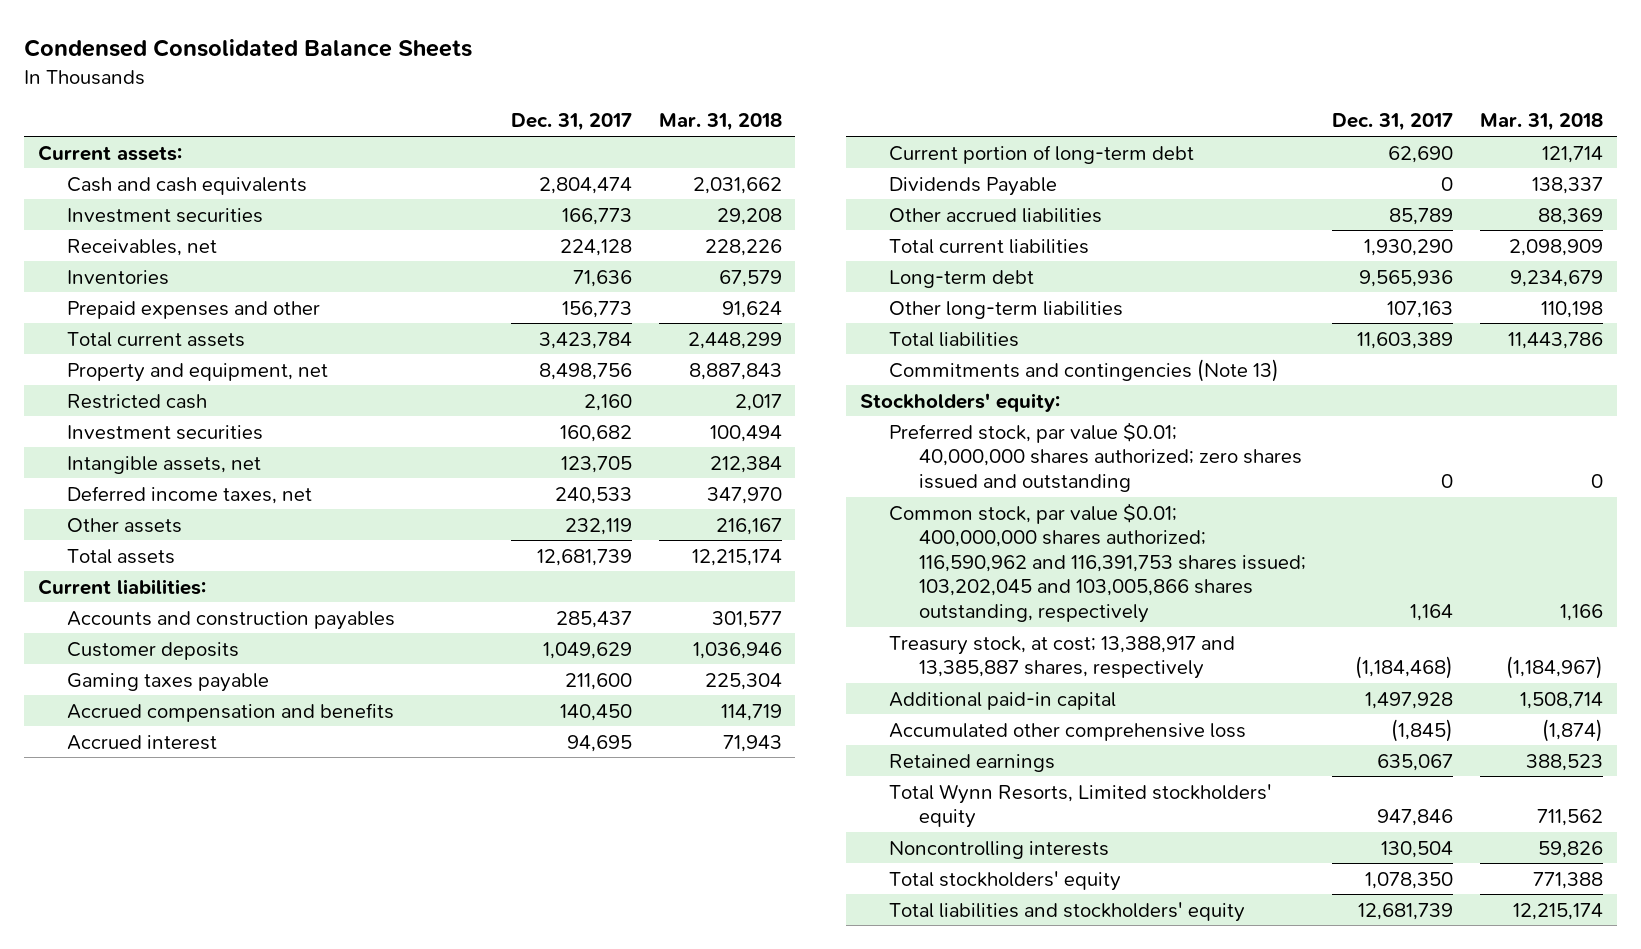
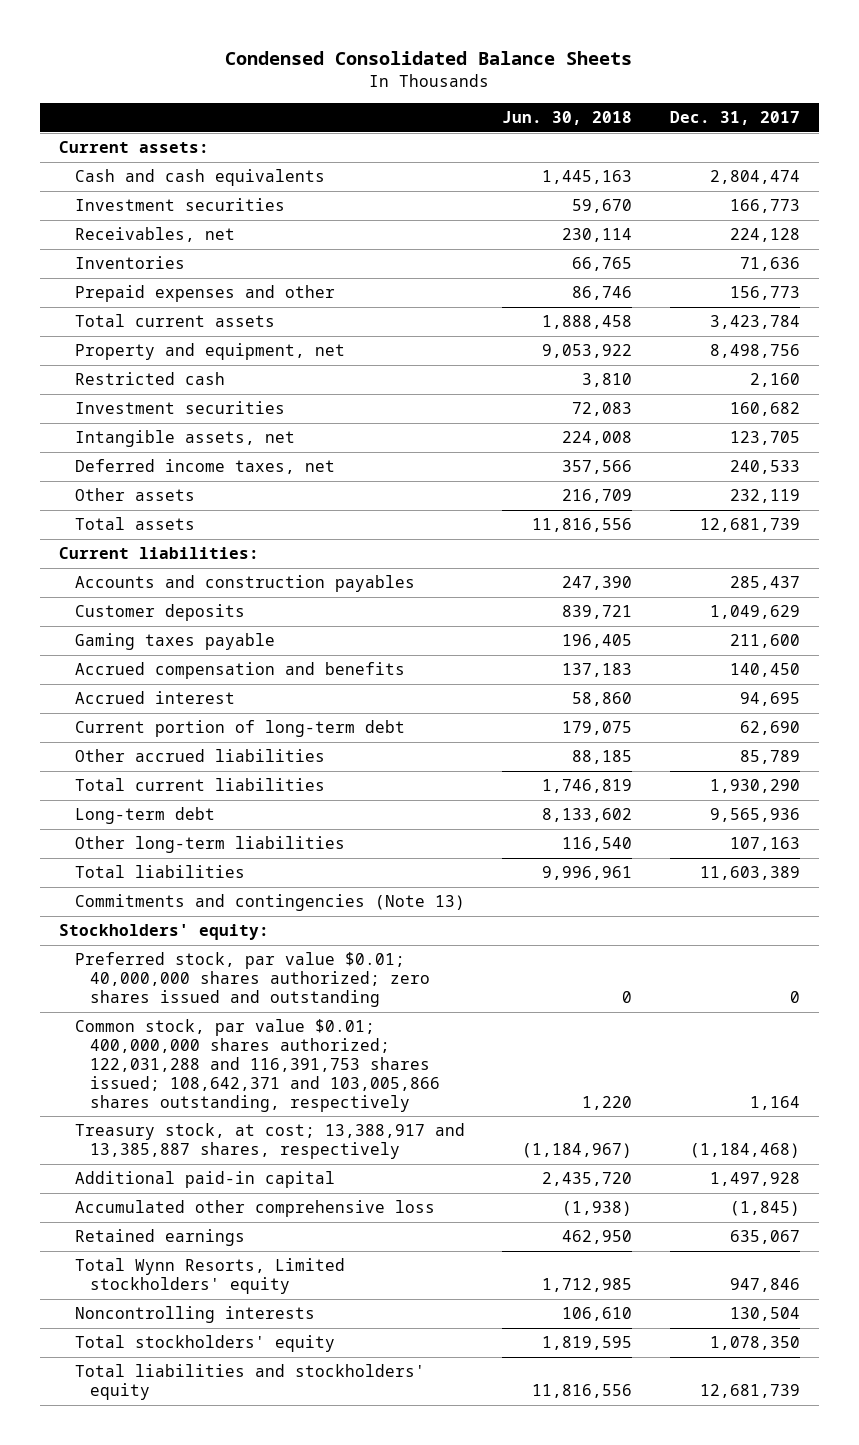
- | Dec. 31, 2017 | Mar. 31, 2018
+ | Jun. 30, 2018 | Dec. 31, 2017
- Dividends Payable | 0 | 138,337
- Common stock, par value $0.01; 400,000,000 shares authorized; 116,590,962 and 116,391,753 shares issued; 103,202,045 and 103,005,866 shares outstanding, respectively | 1,164 | 1,166
+ Common stock, par value $0.01; 400,000,000 shares authorized; 122,031,288 and 116,391,753 shares issued; 108,642,371 and 103,005,866 shares outstanding, respectively | 1,220 | 1,164

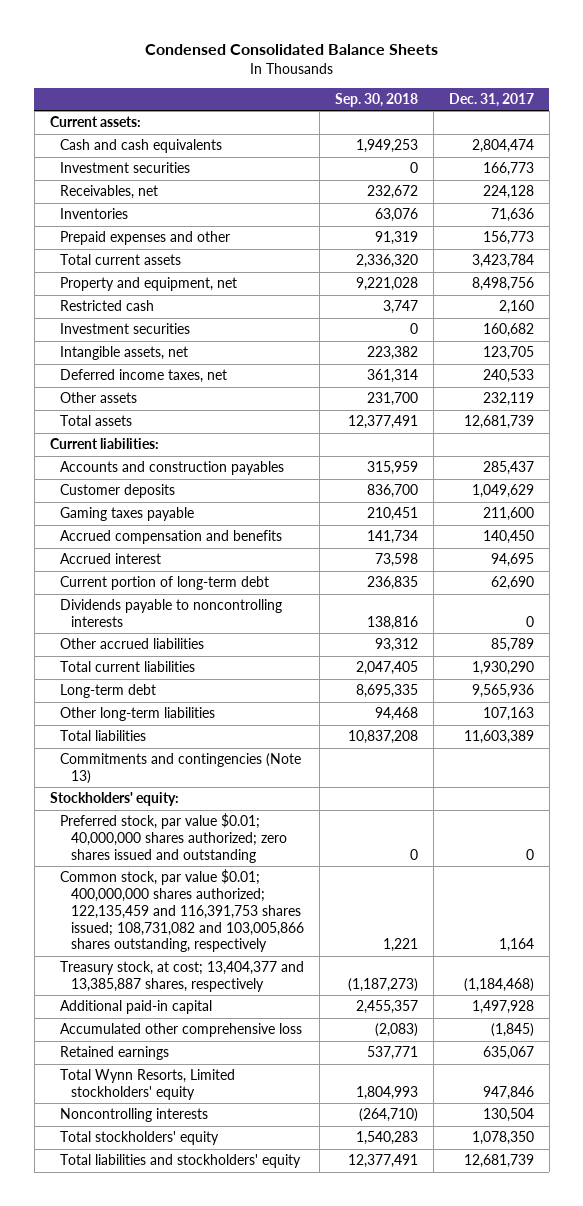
- | Jun. 30, 2018 | Dec. 31, 2017
+ | Sep. 30, 2018 | Dec. 31, 2017
+ Dividends payable to noncontrolling interests | 138,816 | 0
- Common stock, par value $0.01; 400,000,000 shares authorized; 122,031,288 and 116,391,753 shares issued; 108,642,371 and 103,005,866 shares outstanding, respectively | 1,220 | 1,164
- Treasury stock, at cost; 13,388,917 and 13,385,887 shares, respectively | (1,184,967) | (1,184,468)
+ Common stock, par value $0.01; 400,000,000 shares authorized; 122,135,459 and 116,391,753 shares issued; 108,731,082 and 103,005,866 shares outstanding, respectively | 1,221 | 1,164
+ Treasury stock, at cost; 13,404,377 and 13,385,887 shares, respectively | (1,187,273) | (1,184,468)

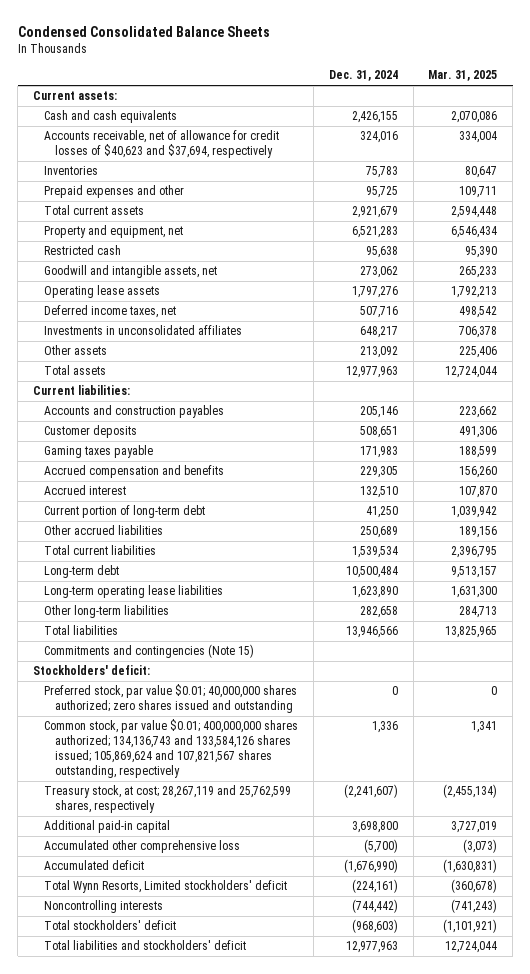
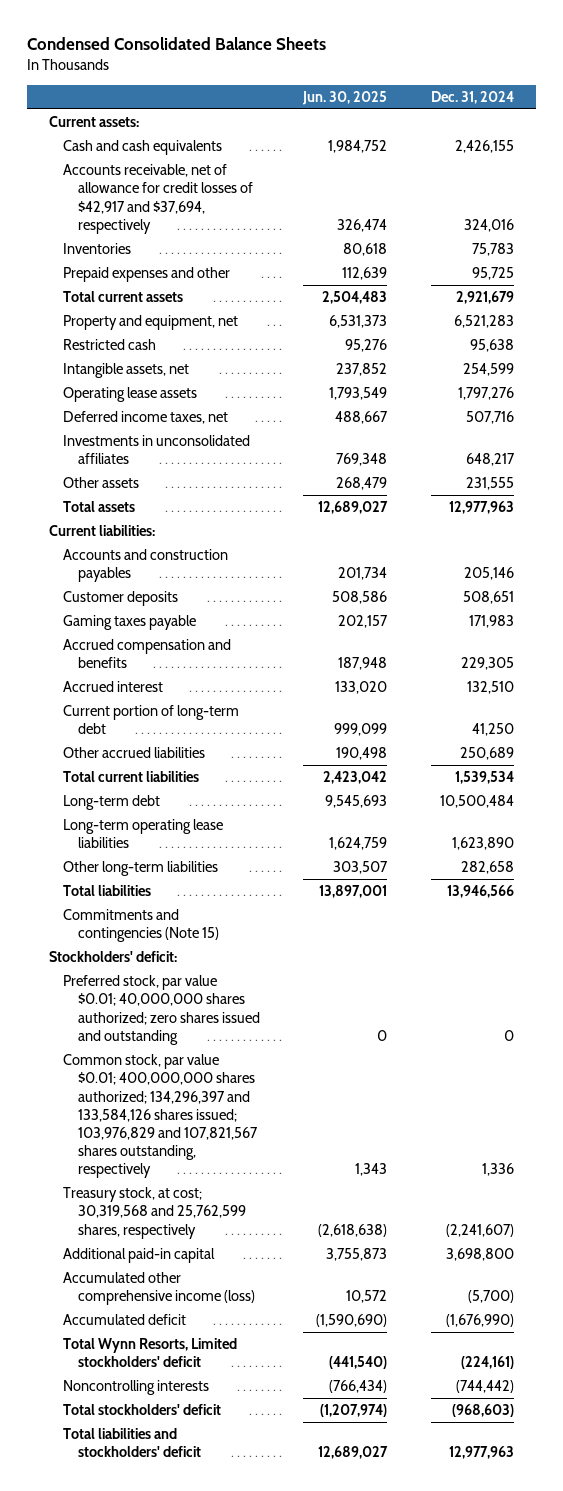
- | Dec. 31, 2024 | Mar. 31, 2025
+ | Jun. 30, 2025 | Dec. 31, 2024
- Accounts receivable, net of allowance for credit losses of $40,623 and $37,694, respectively | 324,016 | 334,004
+ Accounts receivable, net of allowance for credit losses of $42,917 and $37,694, respectively | 326,474 | 324,016
- Goodwill and intangible assets, net | 273,062 | 265,233
+ Intangible assets, net | 237,852 | 254,599
- Other assets | 213,092 | 225,406
+ Other assets | 268,479 | 231,555
- Common stock, par value $0.01; 400,000,000 shares authorized; 134,136,743 and 133,584,126 shares issued; 105,869,624 and 107,821,567 shares outstanding, respectively | 1,336 | 1,341
- Treasury stock, at cost; 28,267,119 and 25,762,599 shares, respectively | (2,241,607) | (2,455,134)
+ Common stock, par value $0.01; 400,000,000 shares authorized; 134,296,397 and 133,584,126 shares issued; 103,976,829 and 107,821,567 shares outstanding, respectively | 1,343 | 1,336
+ Treasury stock, at cost; 30,319,568 and 25,762,599 shares, respectively | (2,618,638) | (2,241,607)
- Accumulated other comprehensive loss | (5,700) | (3,073)
+ Accumulated other comprehensive income (loss) | 10,572 | (5,700)

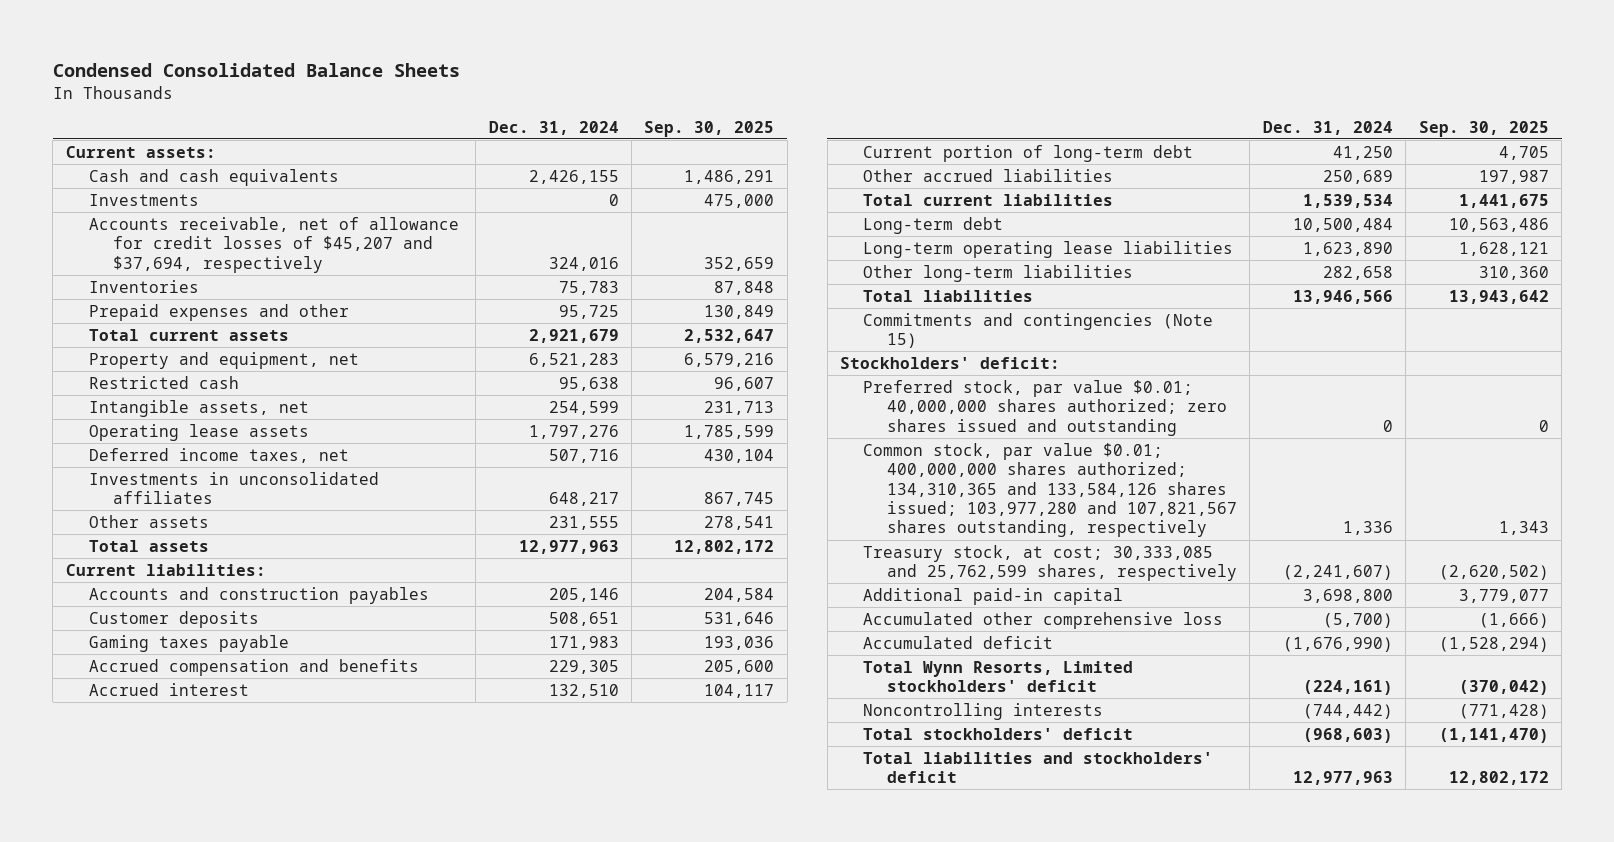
- | Jun. 30, 2025 | Dec. 31, 2024
+ | Dec. 31, 2024 | Sep. 30, 2025
- Accounts receivable, net of allowance for credit losses of $42,917 and $37,694, respectively | 326,474 | 324,016
+ Investments | 0 | 475,000
+ Accounts receivable, net of allowance for credit losses of $45,207 and $37,694, respectively | 324,016 | 352,659
- Common stock, par value $0.01; 400,000,000 shares authorized; 134,296,397 and 133,584,126 shares issued; 103,976,829 and 107,821,567 shares outstanding, respectively | 1,343 | 1,336
- Treasury stock, at cost; 30,319,568 and 25,762,599 shares, respectively | (2,618,638) | (2,241,607)
+ Common stock, par value $0.01; 400,000,000 shares authorized; 134,310,365 and 133,584,126 shares issued; 103,977,280 and 107,821,567 shares outstanding, respectively | 1,336 | 1,343
+ Treasury stock, at cost; 30,333,085 and 25,762,599 shares, respectively | (2,241,607) | (2,620,502)
- Accumulated other comprehensive income (loss) | 10,572 | (5,700)
+ Accumulated other comprehensive loss | (5,700) | (1,666)

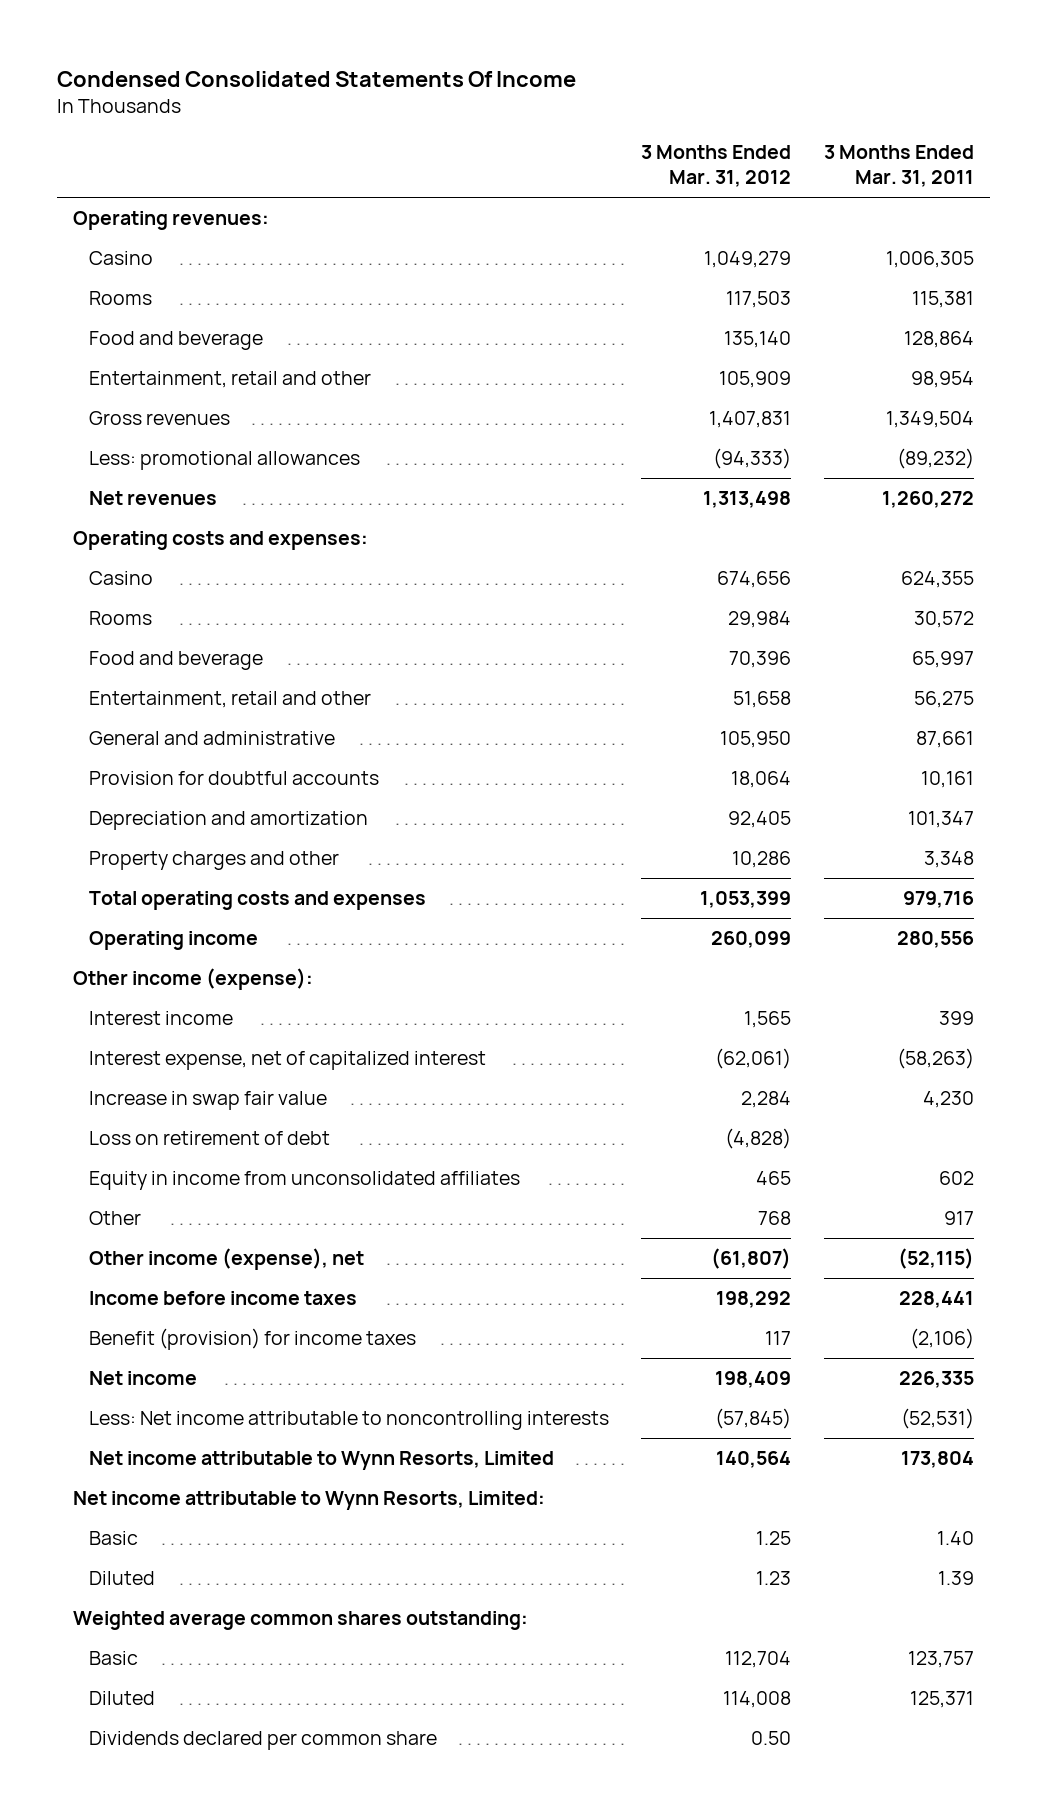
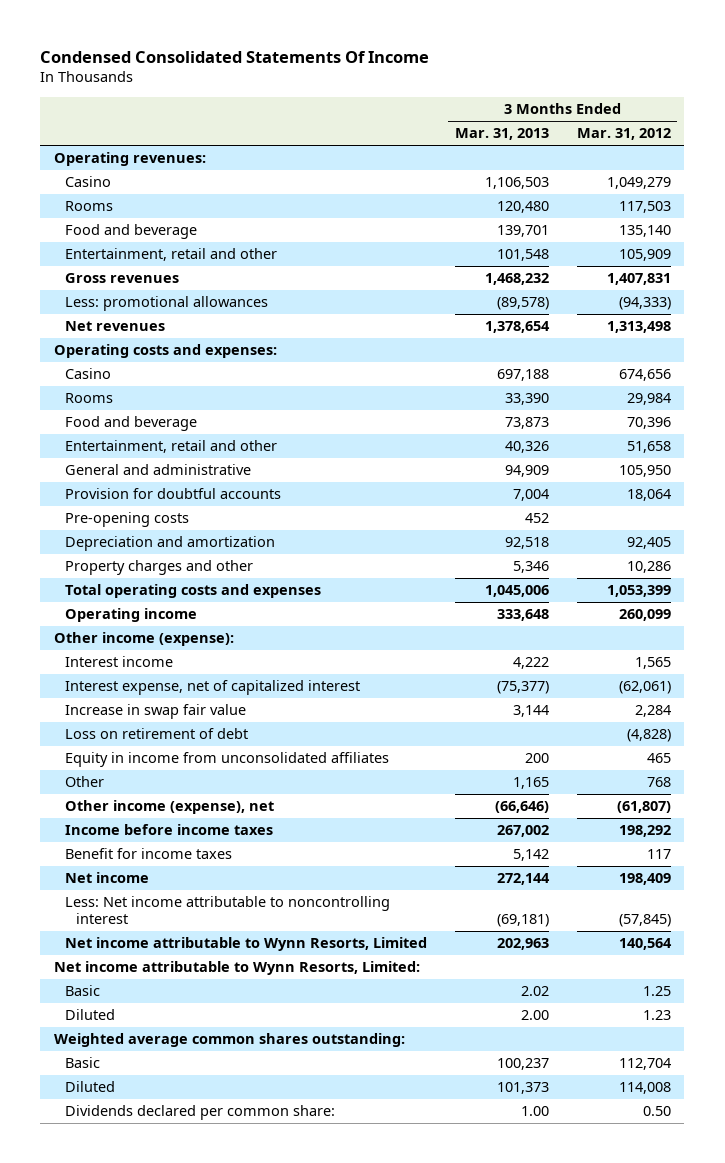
- | 3 Months Ended Mar. 31, 2012 | 3 Months Ended Mar. 31, 2011
+ | 3 Months Ended Mar. 31, 2013 | 3 Months Ended Mar. 31, 2012
+ Pre-opening costs | 452 |
- Benefit (provision) for income taxes | 117 | (2,106)
+ Benefit for income taxes | 5,142 | 117
- Less: Net income attributable to noncontrolling interests | (57,845) | (52,531)
+ Less: Net income attributable to noncontrolling interest | (69,181) | (57,845)
- Dividends declared per common share | 0.50 |
+ Dividends declared per common share: | 1.00 | 0.50

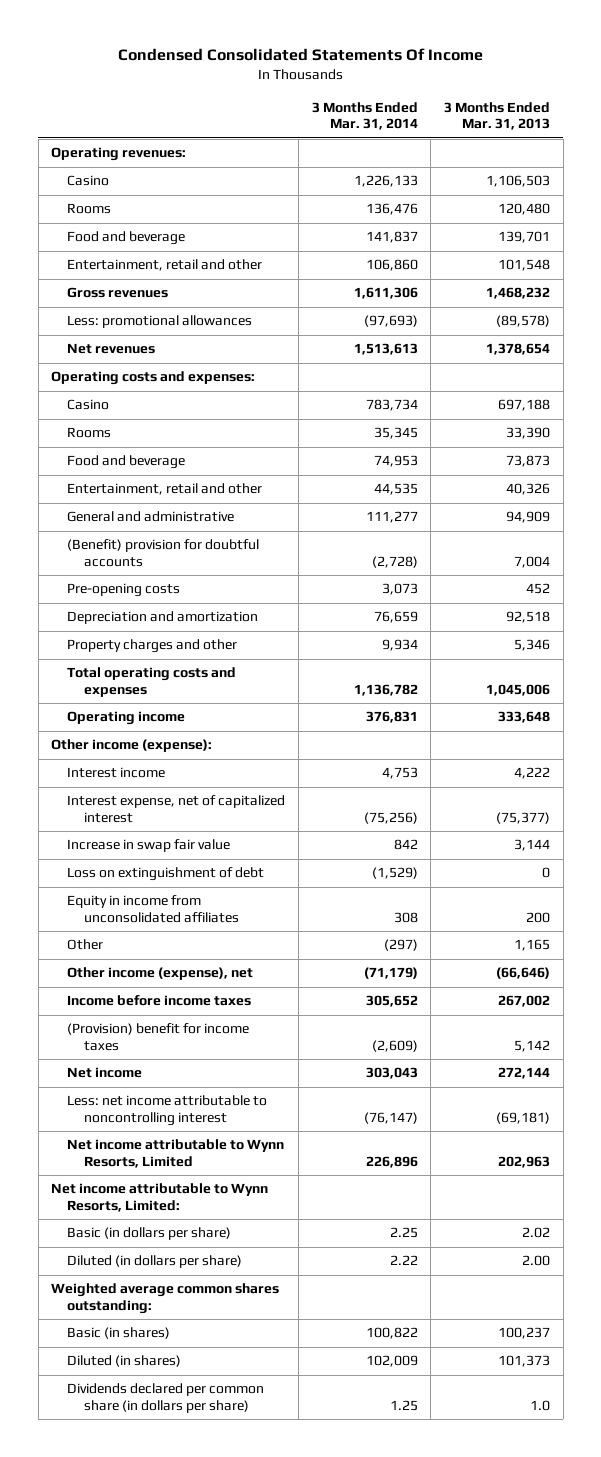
- | 3 Months Ended Mar. 31, 2013 | 3 Months Ended Mar. 31, 2012
+ | 3 Months Ended Mar. 31, 2014 | 3 Months Ended Mar. 31, 2013
- Provision for doubtful accounts | 7,004 | 18,064
+ (Benefit) provision for doubtful accounts | (2,728) | 7,004
- Loss on retirement of debt | | (4,828)
+ Loss on extinguishment of debt | (1,529) | 0
- Benefit for income taxes | 5,142 | 117
+ (Provision) benefit for income taxes | (2,609) | 5,142
- Less: Net income attributable to noncontrolling interest | (69,181) | (57,845)
+ Less: net income attributable to noncontrolling interest | (76,147) | (69,181)
- Basic | 2.02 | 1.25
- Diluted | 2.00 | 1.23
+ Basic (in dollars per share) | 2.25 | 2.02
+ Diluted (in dollars per share) | 2.22 | 2.00
- Basic | 100,237 | 112,704
- Diluted | 101,373 | 114,008
- Dividends declared per common share: | 1.00 | 0.50
+ Basic (in shares) | 100,822 | 100,237
+ Diluted (in shares) | 102,009 | 101,373
+ Dividends declared per common share (in dollars per share) | 1.25 | 1.0

